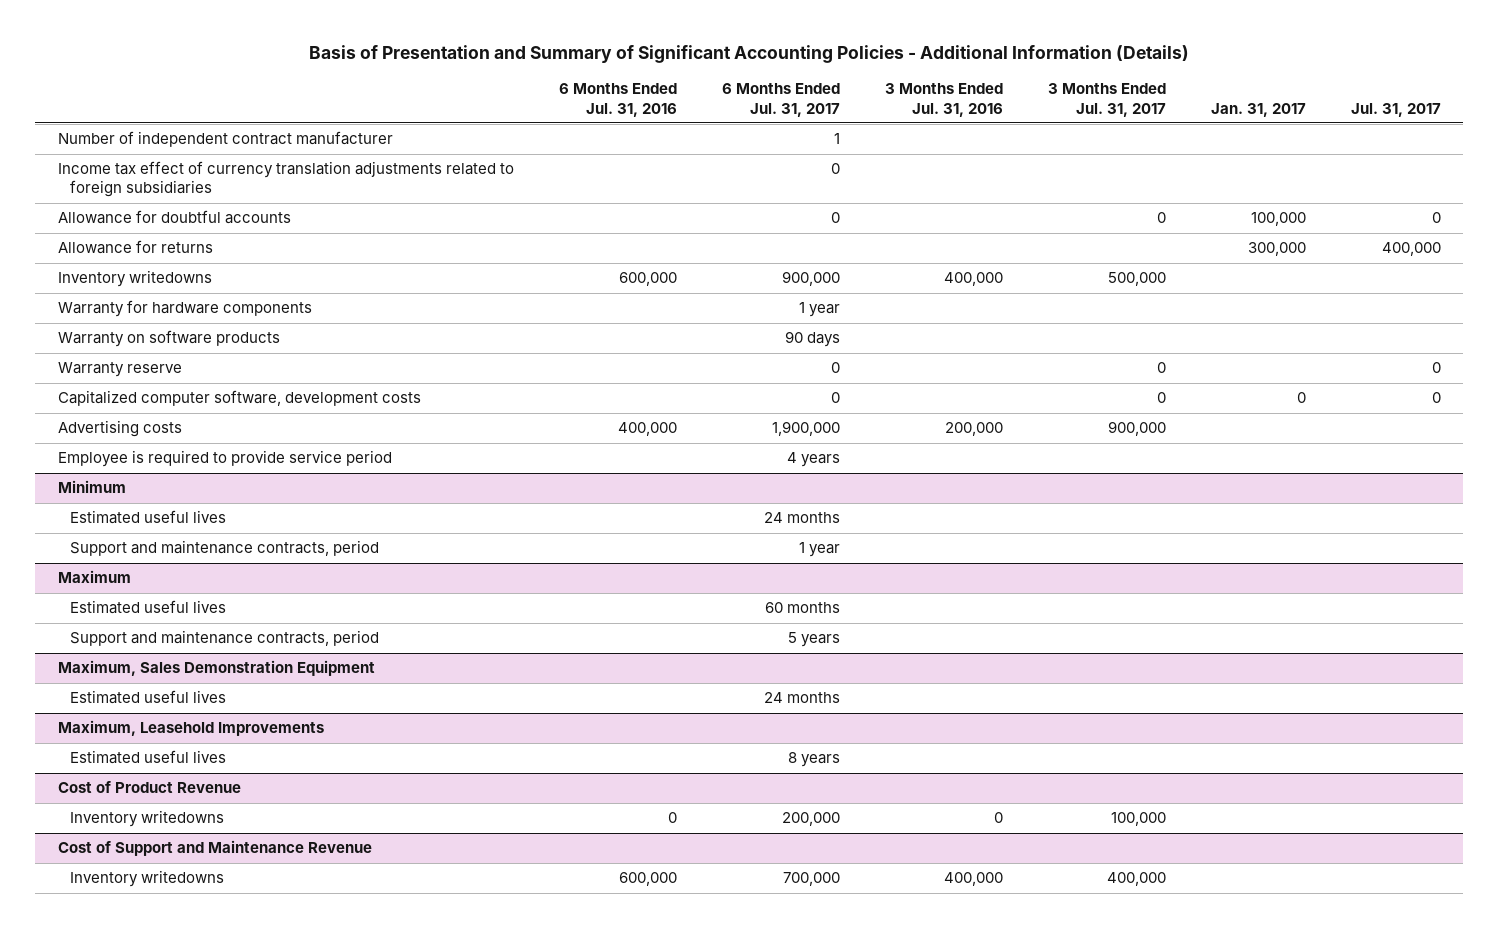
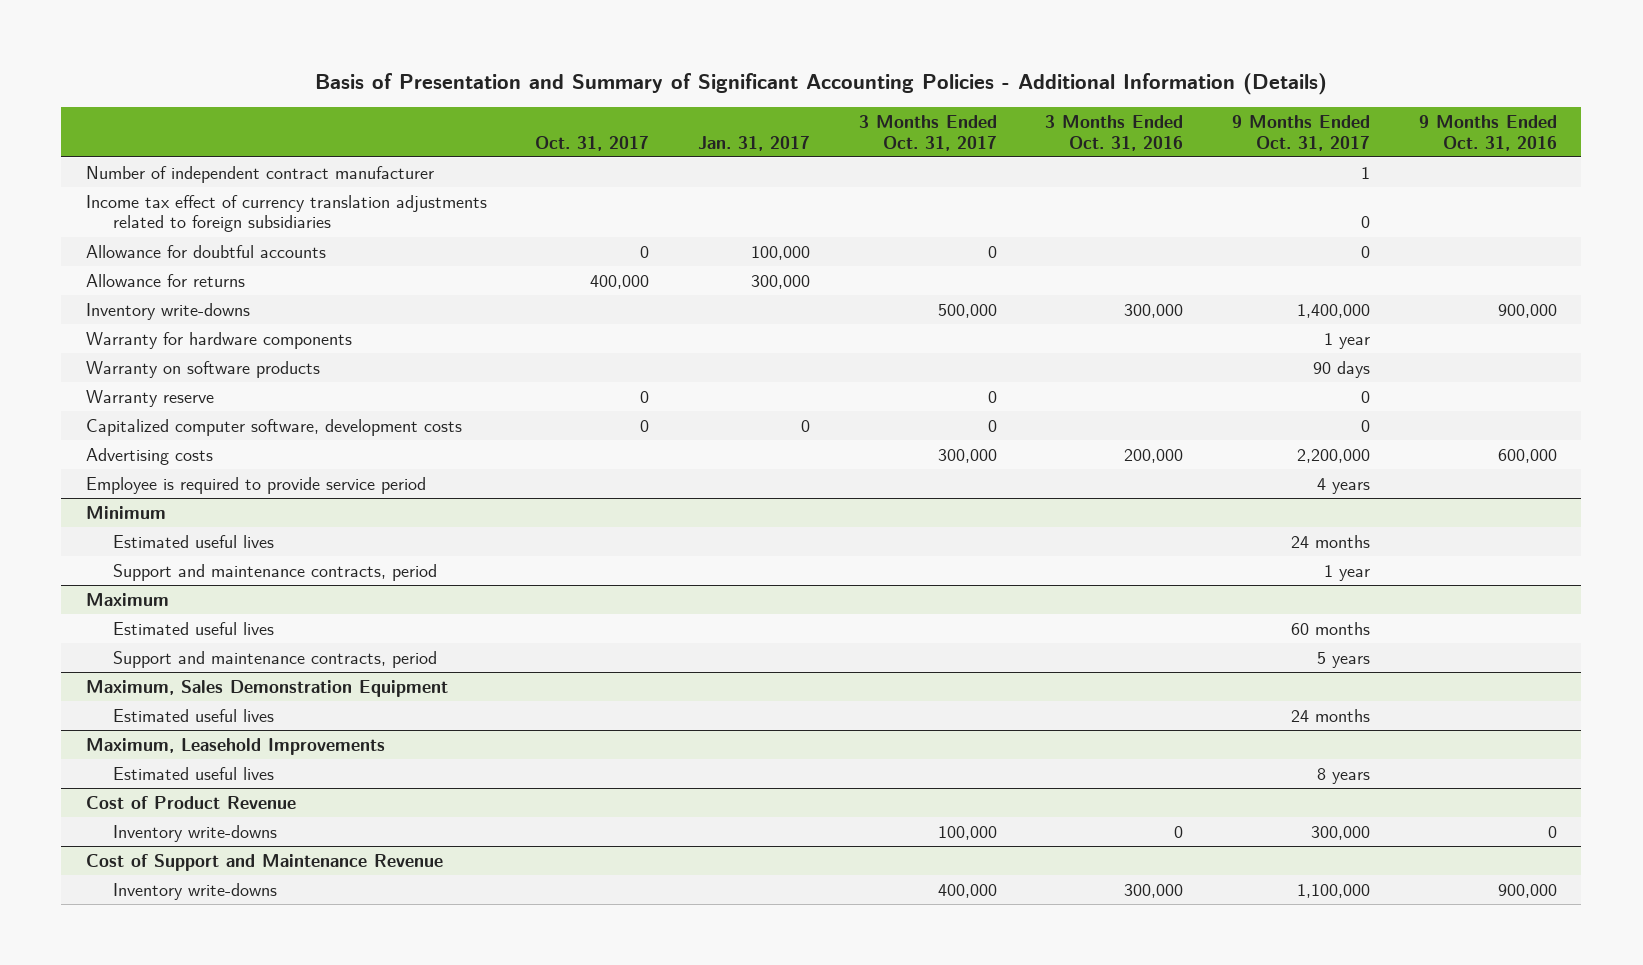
- | 6 Months Ended Jul. 31, 2016 | 6 Months Ended Jul. 31, 2017 | 3 Months Ended Jul. 31, 2016 | 3 Months Ended Jul. 31, 2017 | Jan. 31, 2017 | Jul. 31, 2017
+ | Oct. 31, 2017 | Jan. 31, 2017 | 3 Months Ended Oct. 31, 2017 | 3 Months Ended Oct. 31, 2016 | 9 Months Ended Oct. 31, 2017 | 9 Months Ended Oct. 31, 2016
- Inventory writedowns | 600,000 | 900,000 | 400,000 | 500,000 | |
+ Inventory write-downs | | | 500,000 | 300,000 | 1,400,000 | 900,000
@ Cost of Product Revenue
- Inventory writedowns | 0 | 200,000 | 0 | 100,000 | |
+ Inventory write-downs | | | 100,000 | 0 | 300,000 | 0
@ Cost of Support and Maintenance Revenue
- Inventory writedowns | 600,000 | 700,000 | 400,000 | 400,000 | |
+ Inventory write-downs | | | 400,000 | 300,000 | 1,100,000 | 900,000

